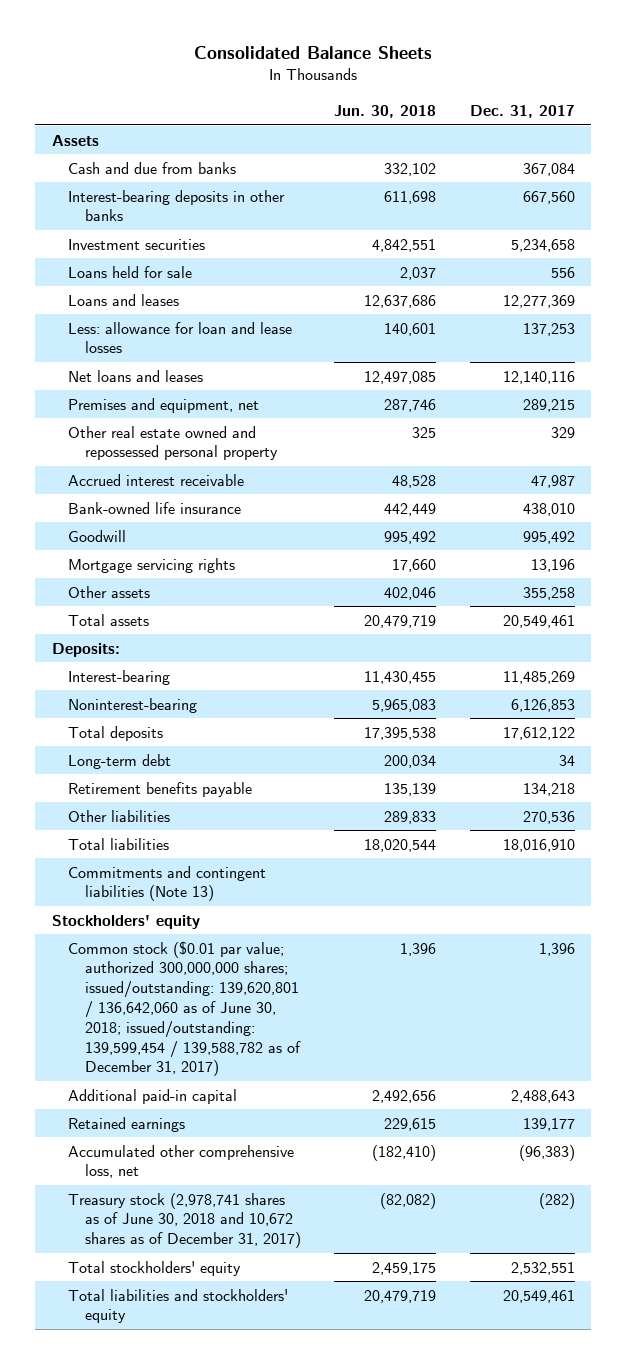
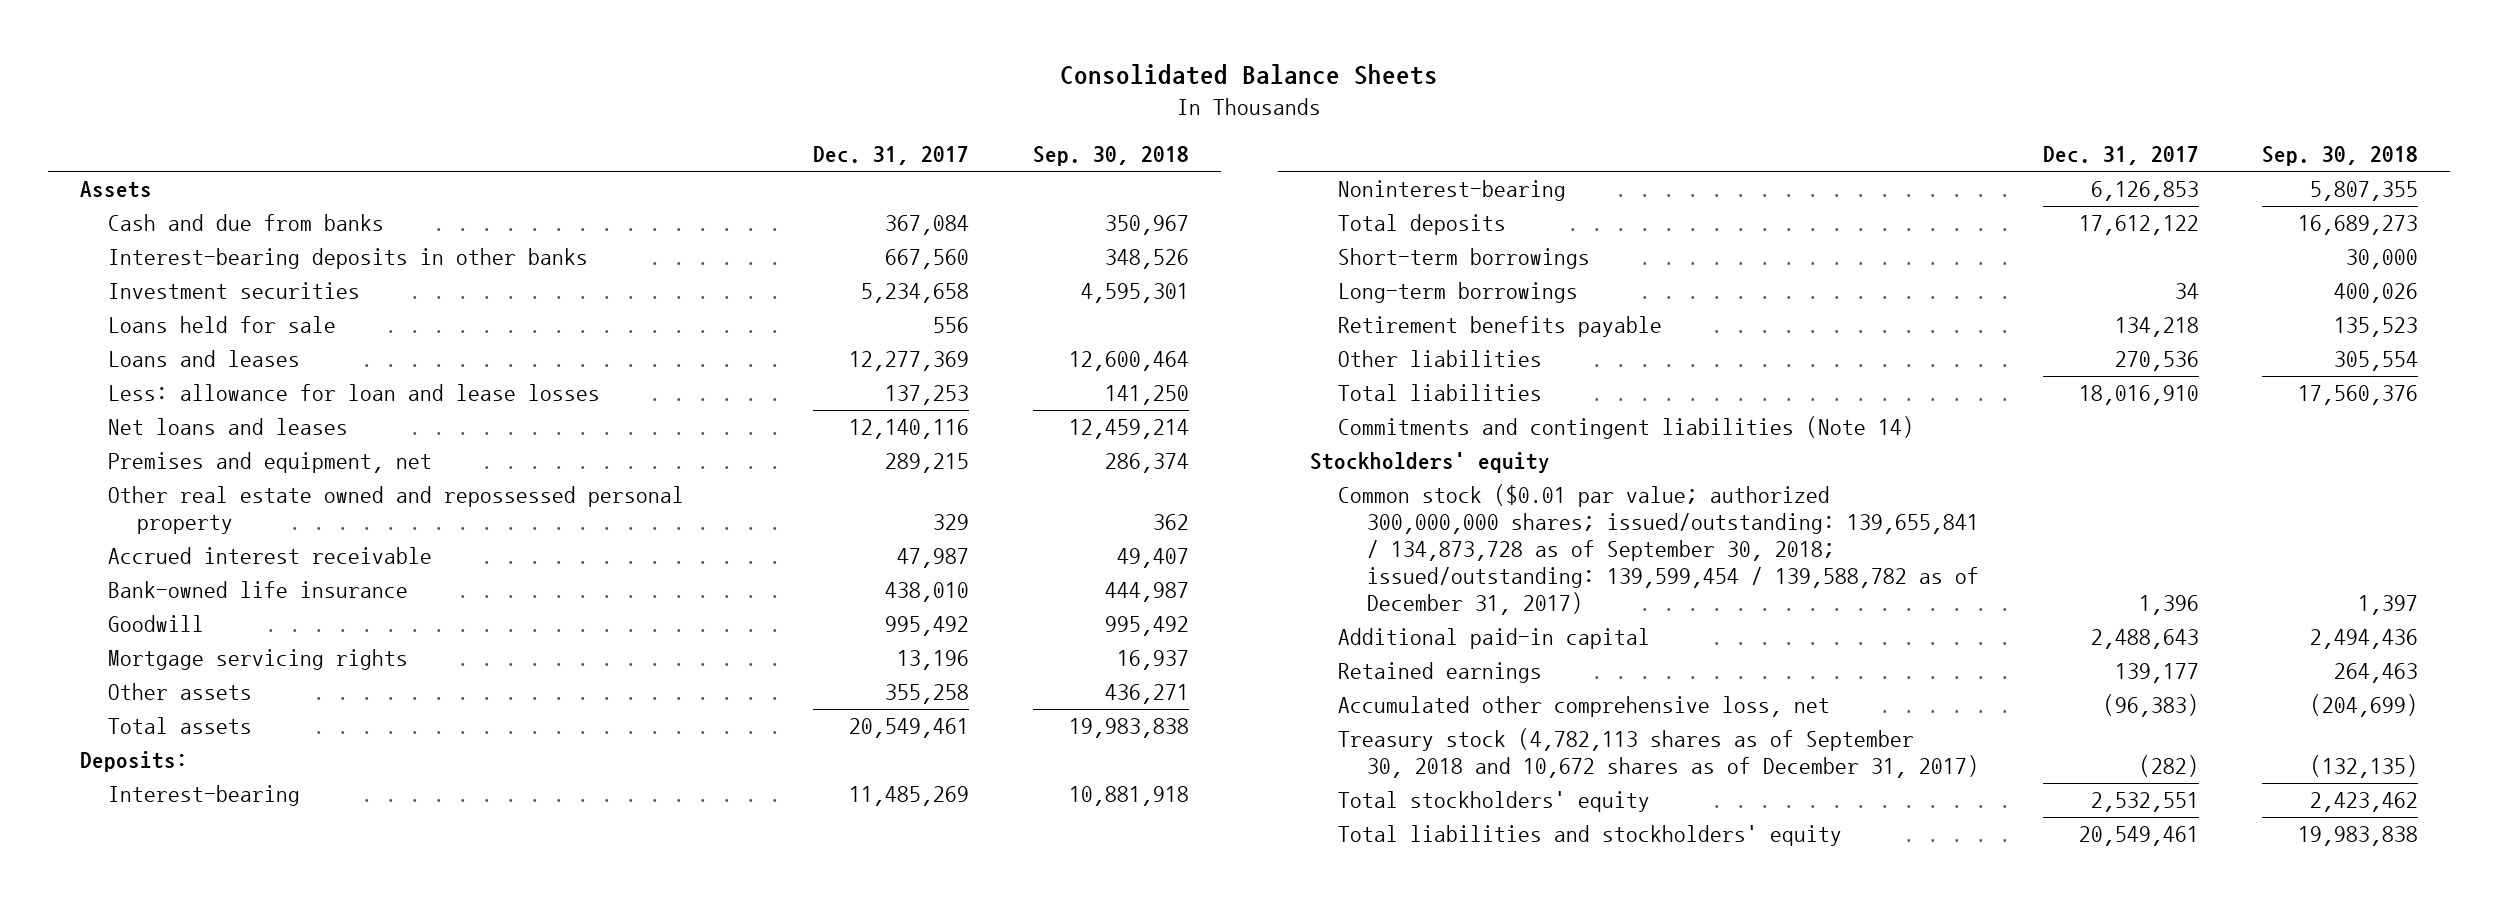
- | Jun. 30, 2018 | Dec. 31, 2017
+ | Dec. 31, 2017 | Sep. 30, 2018
- Long-term debt | 200,034 | 34
+ Short-term borrowings | | 30,000
+ Long-term borrowings | 34 | 400,026
- Commitments and contingent liabilities (Note 13)
+ Commitments and contingent liabilities (Note 14)
- Common stock ($0.01 par value; authorized 300,000,000 shares; issued/outstanding: 139,620,801 / 136,642,060 as of June 30, 2018; issued/outstanding: 139,599,454 / 139,588,782 as of December 31, 2017) | 1,396 | 1,396
+ Common stock ($0.01 par value; authorized 300,000,000 shares; issued/outstanding: 139,655,841 / 134,873,728 as of September 30, 2018; issued/outstanding: 139,599,454 / 139,588,782 as of December 31, 2017) | 1,396 | 1,397
- Treasury stock (2,978,741 shares as of June 30, 2018 and 10,672 shares as of December 31, 2017) | (82,082) | (282)
+ Treasury stock (4,782,113 shares as of September 30, 2018 and 10,672 shares as of December 31, 2017) | (282) | (132,135)

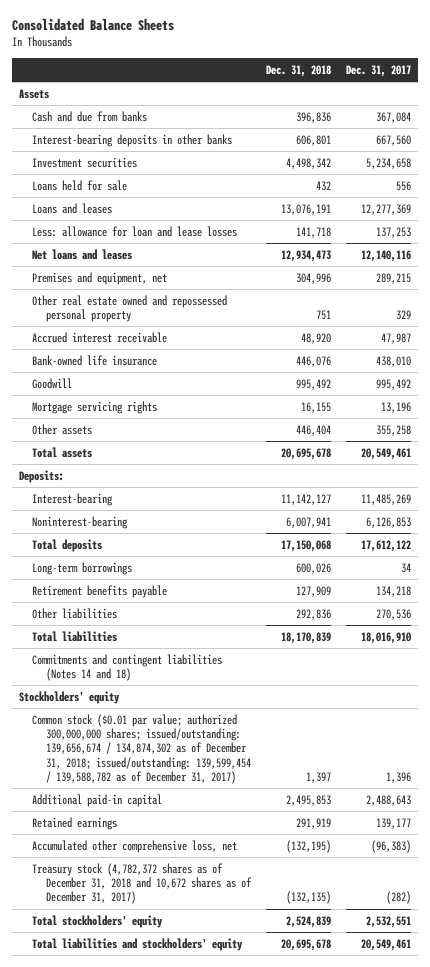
- | Dec. 31, 2017 | Sep. 30, 2018
+ | Dec. 31, 2018 | Dec. 31, 2017
- Short-term borrowings | | 30,000
- Commitments and contingent liabilities (Note 14)
+ Commitments and contingent liabilities (Notes 14 and 18)
- Common stock ($0.01 par value; authorized 300,000,000 shares; issued/outstanding: 139,655,841 / 134,873,728 as of September 30, 2018; issued/outstanding: 139,599,454 / 139,588,782 as of December 31, 2017) | 1,396 | 1,397
+ Common stock ($0.01 par value; authorized 300,000,000 shares; issued/outstanding: 139,656,674 / 134,874,302 as of December 31, 2018; issued/outstanding: 139,599,454 / 139,588,782 as of December 31, 2017) | 1,397 | 1,396
- Treasury stock (4,782,113 shares as of September 30, 2018 and 10,672 shares as of December 31, 2017) | (282) | (132,135)
+ Treasury stock (4,782,372 shares as of December 31, 2018 and 10,672 shares as of December 31, 2017) | (132,135) | (282)

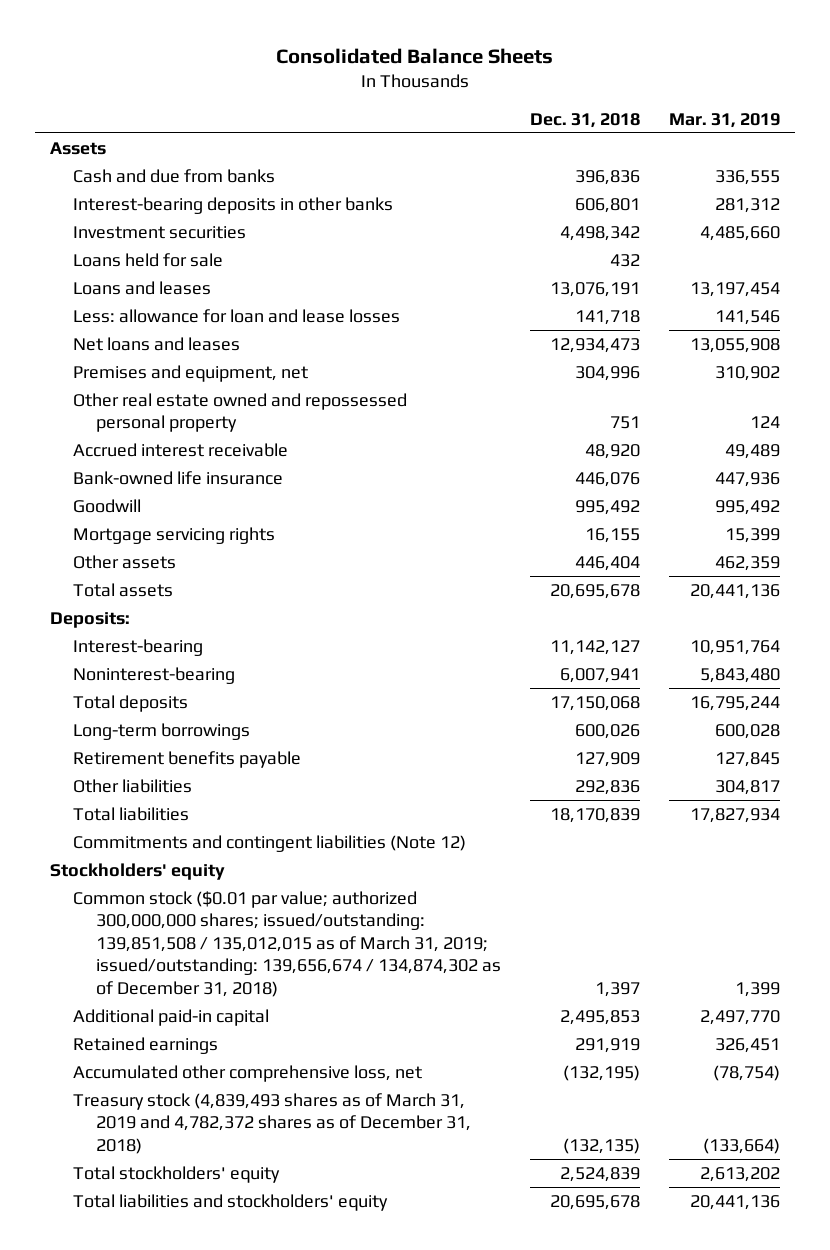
- | Dec. 31, 2018 | Dec. 31, 2017
+ | Dec. 31, 2018 | Mar. 31, 2019
- Commitments and contingent liabilities (Notes 14 and 18)
+ Commitments and contingent liabilities (Note 12)
- Common stock ($0.01 par value; authorized 300,000,000 shares; issued/outstanding: 139,656,674 / 134,874,302 as of December 31, 2018; issued/outstanding: 139,599,454 / 139,588,782 as of December 31, 2017) | 1,397 | 1,396
+ Common stock ($0.01 par value; authorized 300,000,000 shares; issued/outstanding: 139,851,508 / 135,012,015 as of March 31, 2019; issued/outstanding: 139,656,674 / 134,874,302 as of December 31, 2018) | 1,397 | 1,399
- Treasury stock (4,782,372 shares as of December 31, 2018 and 10,672 shares as of December 31, 2017) | (132,135) | (282)
+ Treasury stock (4,839,493 shares as of March 31, 2019 and 4,782,372 shares as of December 31, 2018) | (132,135) | (133,664)

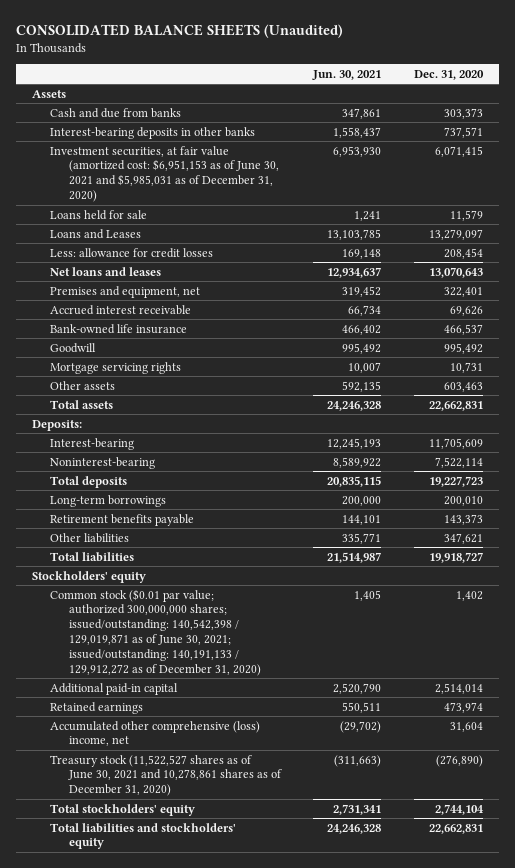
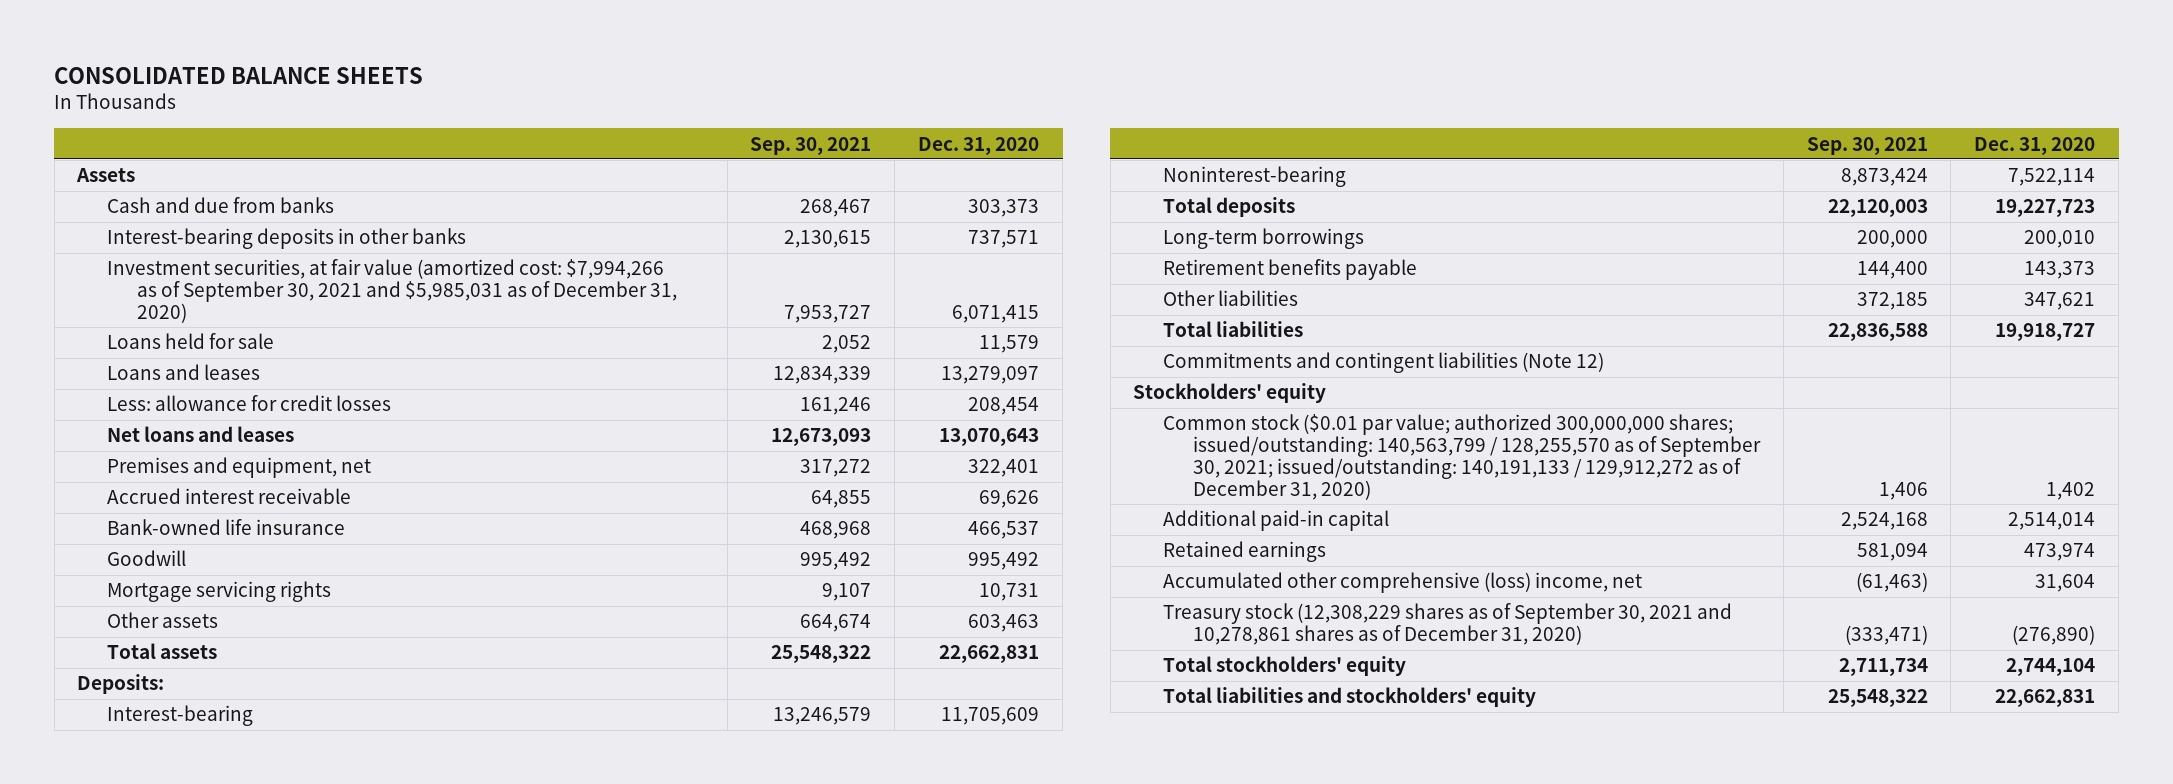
- CONSOLIDATED BALANCE SHEETS (Unaudited)
+ CONSOLIDATED BALANCE SHEETS
- | Jun. 30, 2021 | Dec. 31, 2020
+ | Sep. 30, 2021 | Dec. 31, 2020
- Investment securities, at fair value (amortized cost: $6,951,153 as of June 30, 2021 and $5,985,031 as of December 31, 2020) | 6,953,930 | 6,071,415
+ Investment securities, at fair value (amortized cost: $7,994,266 as of September 30, 2021 and $5,985,031 as of December 31, 2020) | 7,953,727 | 6,071,415
- Loans and Leases | 13,103,785 | 13,279,097
+ Loans and leases | 12,834,339 | 13,279,097
+ Commitments and contingent liabilities (Note 12)
- Common stock ($0.01 par value; authorized 300,000,000 shares; issued/outstanding: 140,542,398 / 129,019,871 as of June 30, 2021; issued/outstanding: 140,191,133 / 129,912,272 as of December 31, 2020) | 1,405 | 1,402
+ Common stock ($0.01 par value; authorized 300,000,000 shares; issued/outstanding: 140,563,799 / 128,255,570 as of September 30, 2021; issued/outstanding: 140,191,133 / 129,912,272 as of December 31, 2020) | 1,406 | 1,402
- Treasury stock (11,522,527 shares as of June 30, 2021 and 10,278,861 shares as of December 31, 2020) | (311,663) | (276,890)
+ Treasury stock (12,308,229 shares as of September 30, 2021 and 10,278,861 shares as of December 31, 2020) | (333,471) | (276,890)

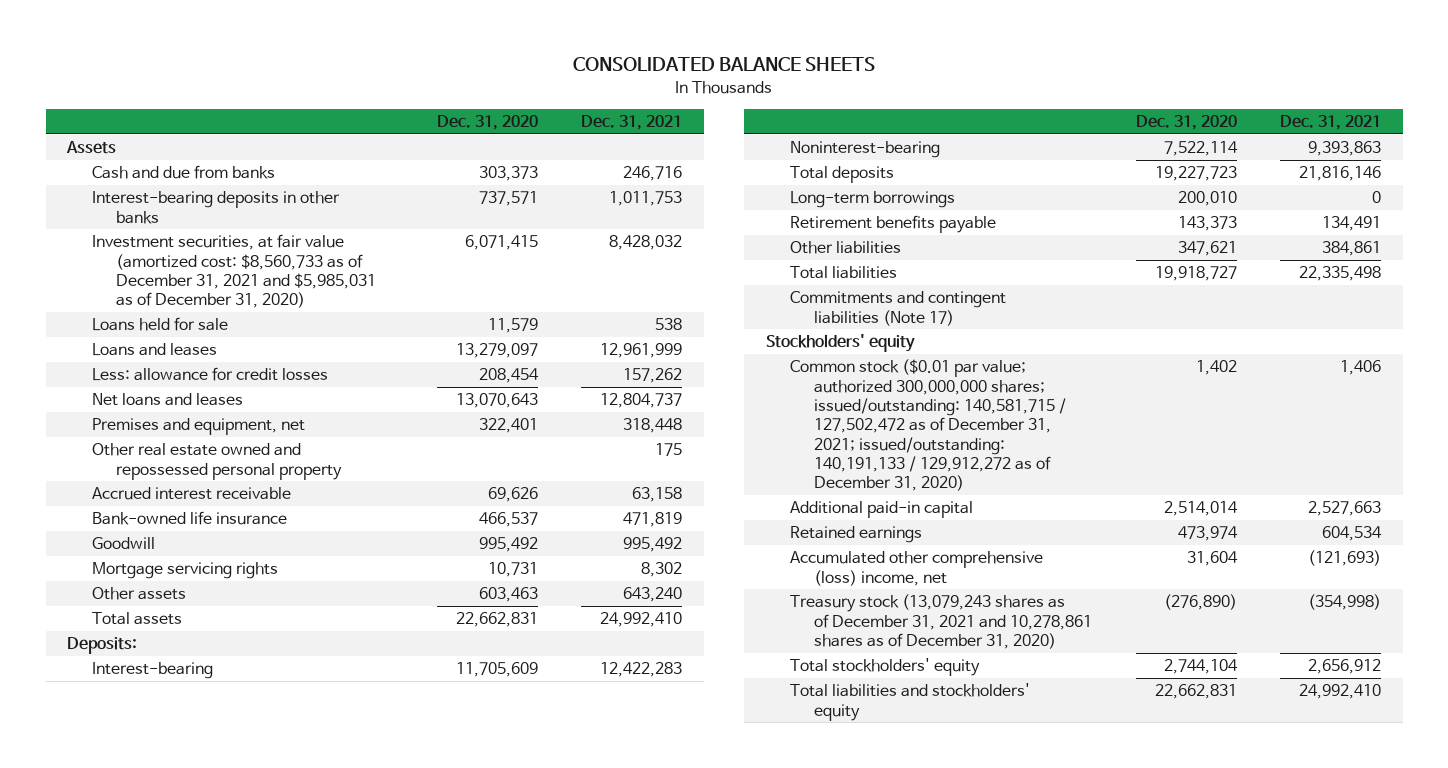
- | Sep. 30, 2021 | Dec. 31, 2020
+ | Dec. 31, 2020 | Dec. 31, 2021
- Investment securities, at fair value (amortized cost: $7,994,266 as of September 30, 2021 and $5,985,031 as of December 31, 2020) | 7,953,727 | 6,071,415
+ Investment securities, at fair value (amortized cost: $8,560,733 as of December 31, 2021 and $5,985,031 as of December 31, 2020) | 6,071,415 | 8,428,032
+ Other real estate owned and repossessed personal property | | 175
- Commitments and contingent liabilities (Note 12)
+ Commitments and contingent liabilities (Note 17)
- Common stock ($0.01 par value; authorized 300,000,000 shares; issued/outstanding: 140,563,799 / 128,255,570 as of September 30, 2021; issued/outstanding: 140,191,133 / 129,912,272 as of December 31, 2020) | 1,406 | 1,402
+ Common stock ($0.01 par value; authorized 300,000,000 shares; issued/outstanding: 140,581,715 / 127,502,472 as of December 31, 2021; issued/outstanding: 140,191,133 / 129,912,272 as of December 31, 2020) | 1,402 | 1,406
- Treasury stock (12,308,229 shares as of September 30, 2021 and 10,278,861 shares as of December 31, 2020) | (333,471) | (276,890)
+ Treasury stock (13,079,243 shares as of December 31, 2021 and 10,278,861 shares as of December 31, 2020) | (276,890) | (354,998)

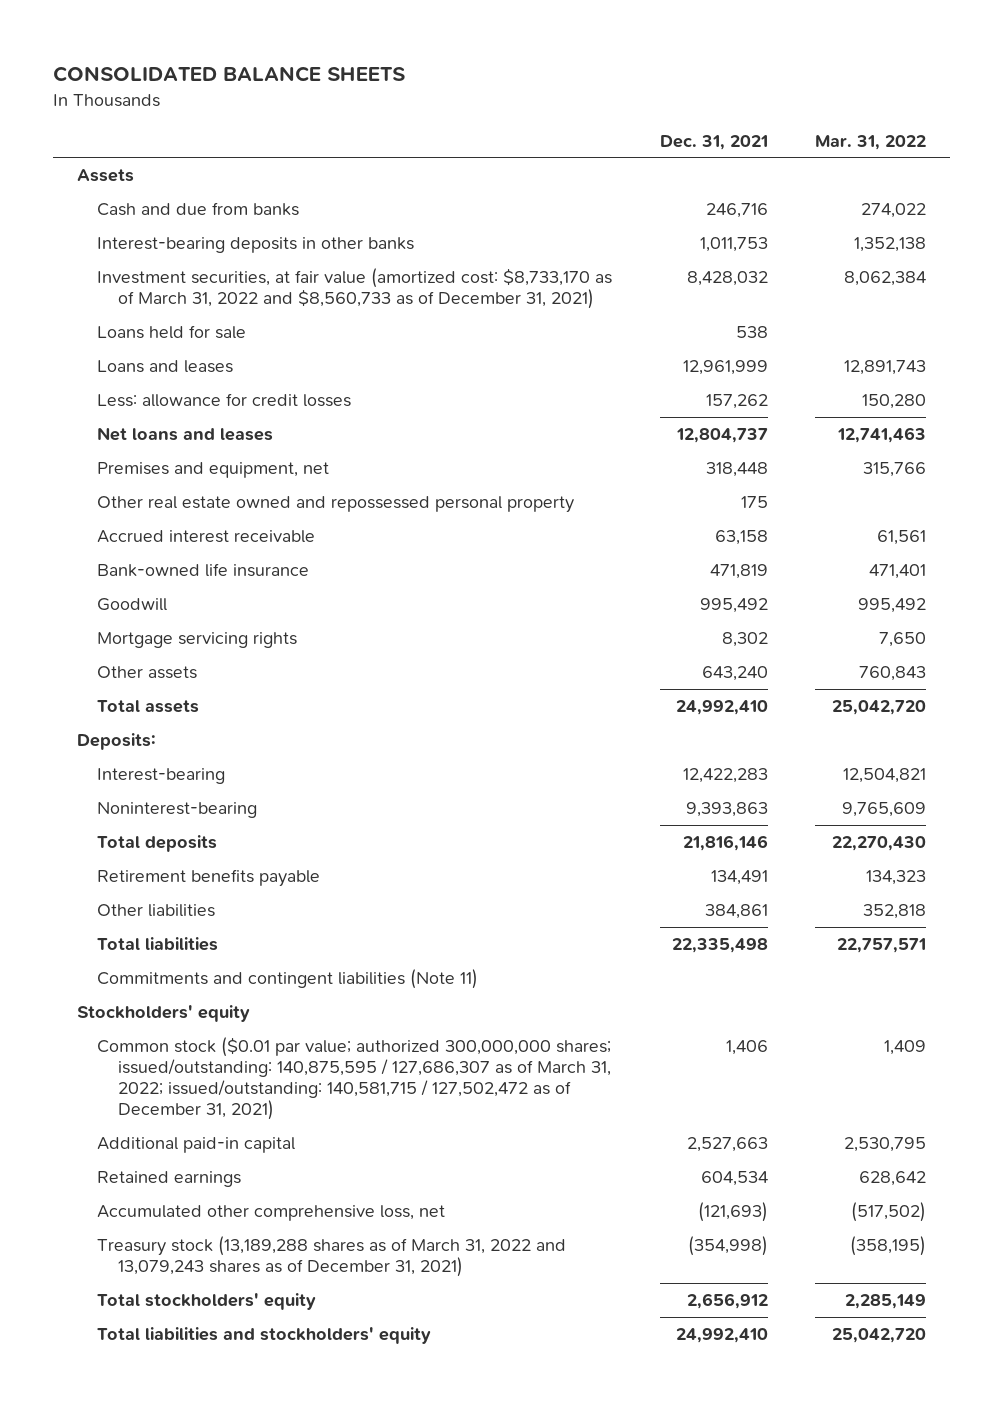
- | Dec. 31, 2020 | Dec. 31, 2021
+ | Dec. 31, 2021 | Mar. 31, 2022
- Investment securities, at fair value (amortized cost: $8,560,733 as of December 31, 2021 and $5,985,031 as of December 31, 2020) | 6,071,415 | 8,428,032
+ Investment securities, at fair value (amortized cost: $8,733,170 as of March 31, 2022 and $8,560,733 as of December 31, 2021) | 8,428,032 | 8,062,384
- Long-term borrowings | 200,010 | 0
- Commitments and contingent liabilities (Note 17)
+ Commitments and contingent liabilities (Note 11)
- Common stock ($0.01 par value; authorized 300,000,000 shares; issued/outstanding: 140,581,715 / 127,502,472 as of December 31, 2021; issued/outstanding: 140,191,133 / 129,912,272 as of December 31, 2020) | 1,402 | 1,406
+ Common stock ($0.01 par value; authorized 300,000,000 shares; issued/outstanding: 140,875,595 / 127,686,307 as of March 31, 2022; issued/outstanding: 140,581,715 / 127,502,472 as of December 31, 2021) | 1,406 | 1,409
- Accumulated other comprehensive (loss) income, net | 31,604 | (121,693)
- Treasury stock (13,079,243 shares as of December 31, 2021 and 10,278,861 shares as of December 31, 2020) | (276,890) | (354,998)
+ Accumulated other comprehensive loss, net | (121,693) | (517,502)
+ Treasury stock (13,189,288 shares as of March 31, 2022 and 13,079,243 shares as of December 31, 2021) | (354,998) | (358,195)

